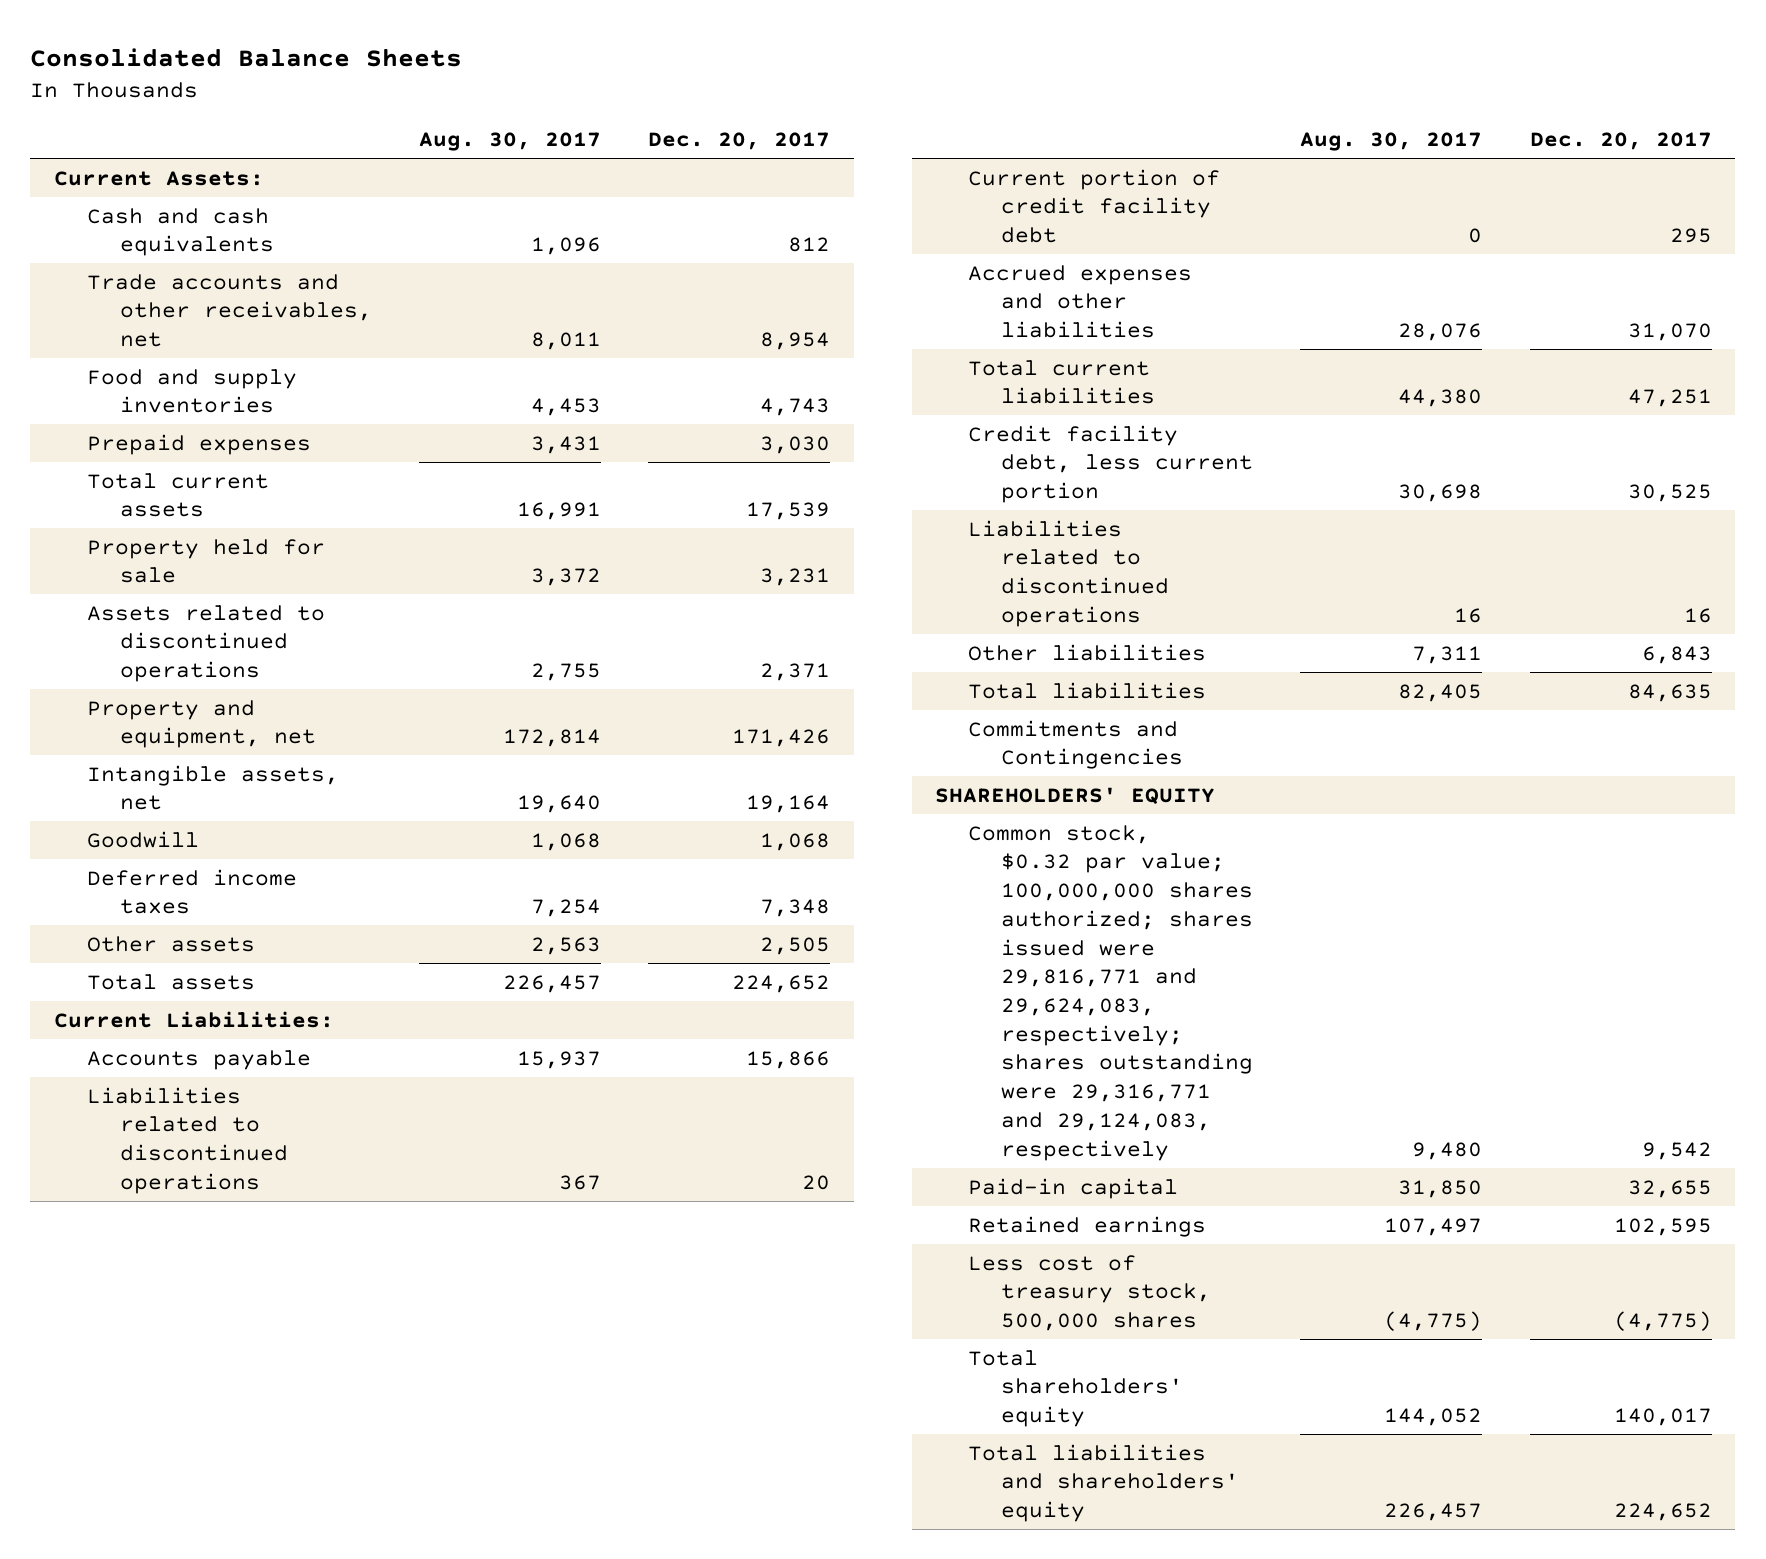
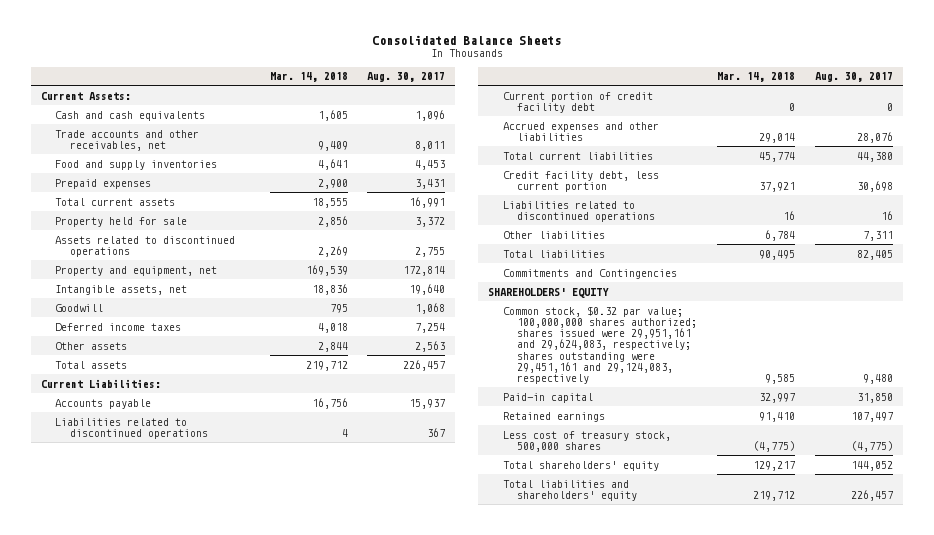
- | Aug. 30, 2017 | Dec. 20, 2017
+ | Mar. 14, 2018 | Aug. 30, 2017
- Common stock, $0.32 par value; 100,000,000 shares authorized; shares issued were 29,816,771 and 29,624,083, respectively; shares outstanding were 29,316,771 and 29,124,083, respectively | 9,480 | 9,542
+ Common stock, $0.32 par value; 100,000,000 shares authorized; shares issued were 29,951,161 and 29,624,083, respectively; shares outstanding were 29,451,161 and 29,124,083, respectively | 9,585 | 9,480

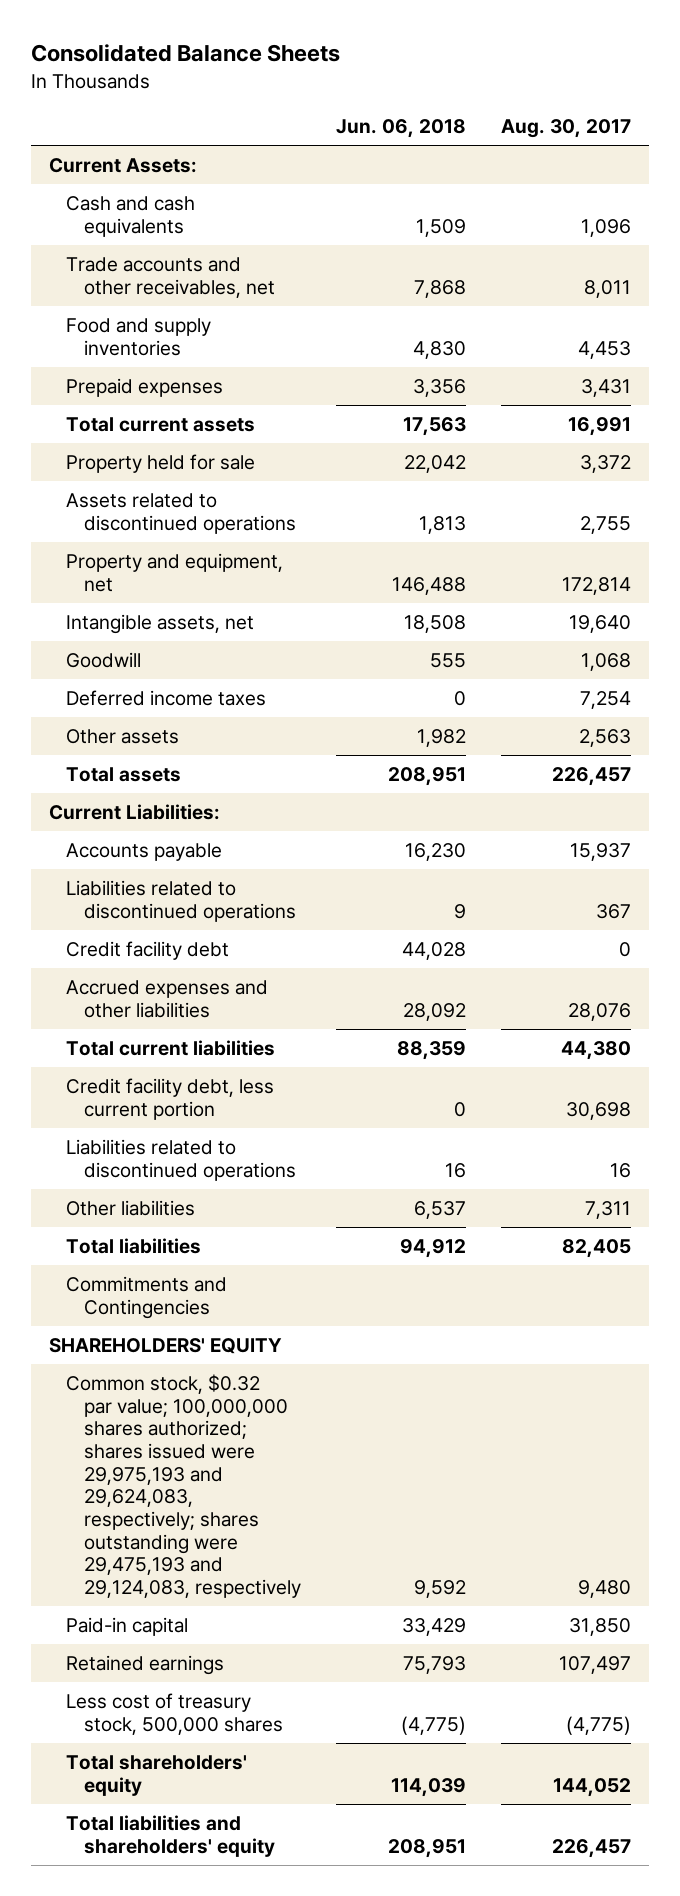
- | Mar. 14, 2018 | Aug. 30, 2017
+ | Jun. 06, 2018 | Aug. 30, 2017
- Current portion of credit facility debt | 0 | 0
+ Credit facility debt | 44,028 | 0
- Common stock, $0.32 par value; 100,000,000 shares authorized; shares issued were 29,951,161 and 29,624,083, respectively; shares outstanding were 29,451,161 and 29,124,083, respectively | 9,585 | 9,480
+ Common stock, $0.32 par value; 100,000,000 shares authorized; shares issued were 29,975,193 and 29,624,083, respectively; shares outstanding were 29,475,193 and 29,124,083, respectively | 9,592 | 9,480

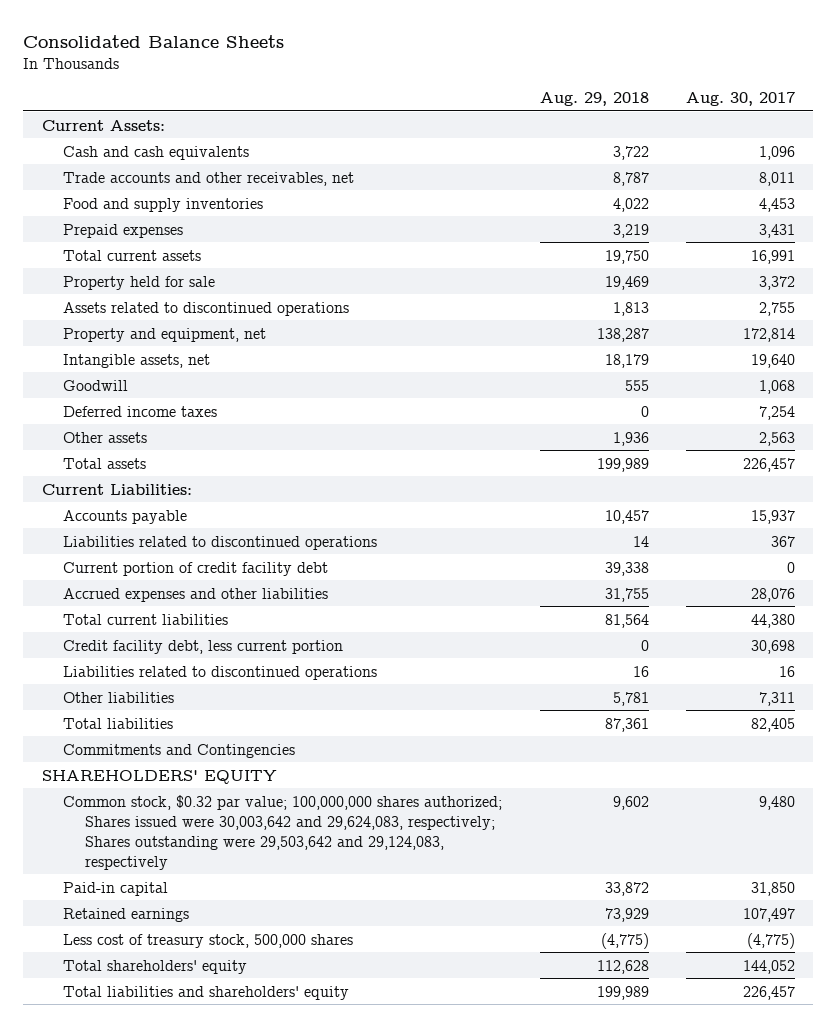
- | Jun. 06, 2018 | Aug. 30, 2017
+ | Aug. 29, 2018 | Aug. 30, 2017
- Credit facility debt | 44,028 | 0
+ Current portion of credit facility debt | 39,338 | 0
- Common stock, $0.32 par value; 100,000,000 shares authorized; shares issued were 29,975,193 and 29,624,083, respectively; shares outstanding were 29,475,193 and 29,124,083, respectively | 9,592 | 9,480
+ Common stock, $0.32 par value; 100,000,000 shares authorized; Shares issued were 30,003,642 and 29,624,083, respectively; Shares outstanding were 29,503,642 and 29,124,083, respectively | 9,602 | 9,480

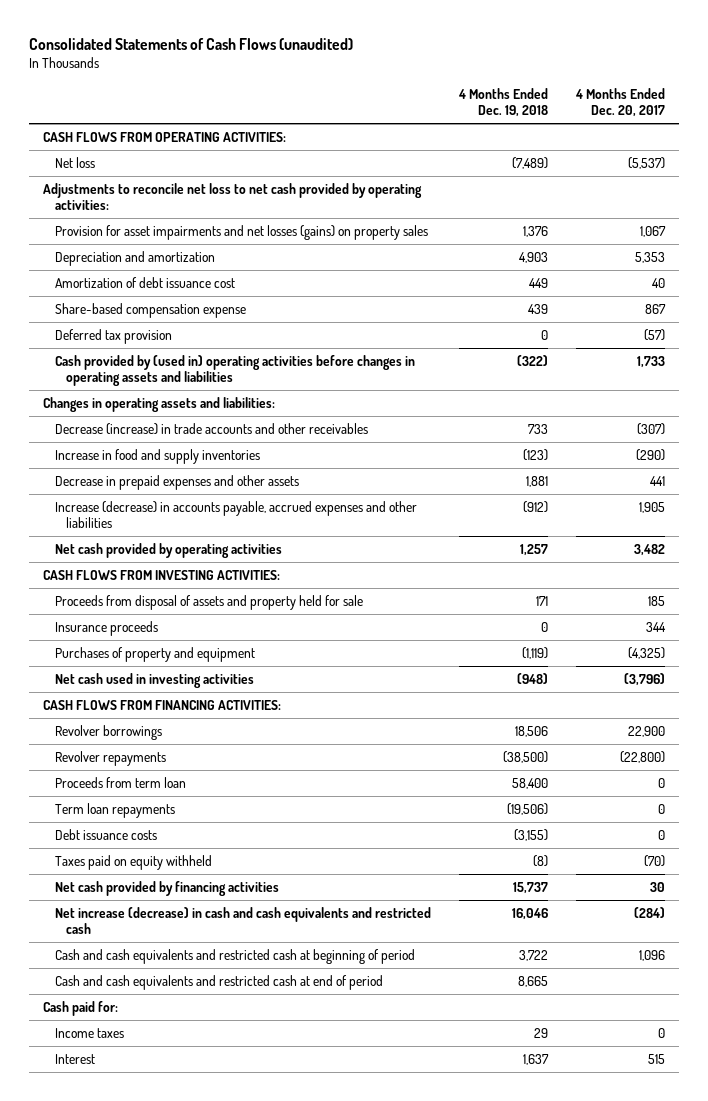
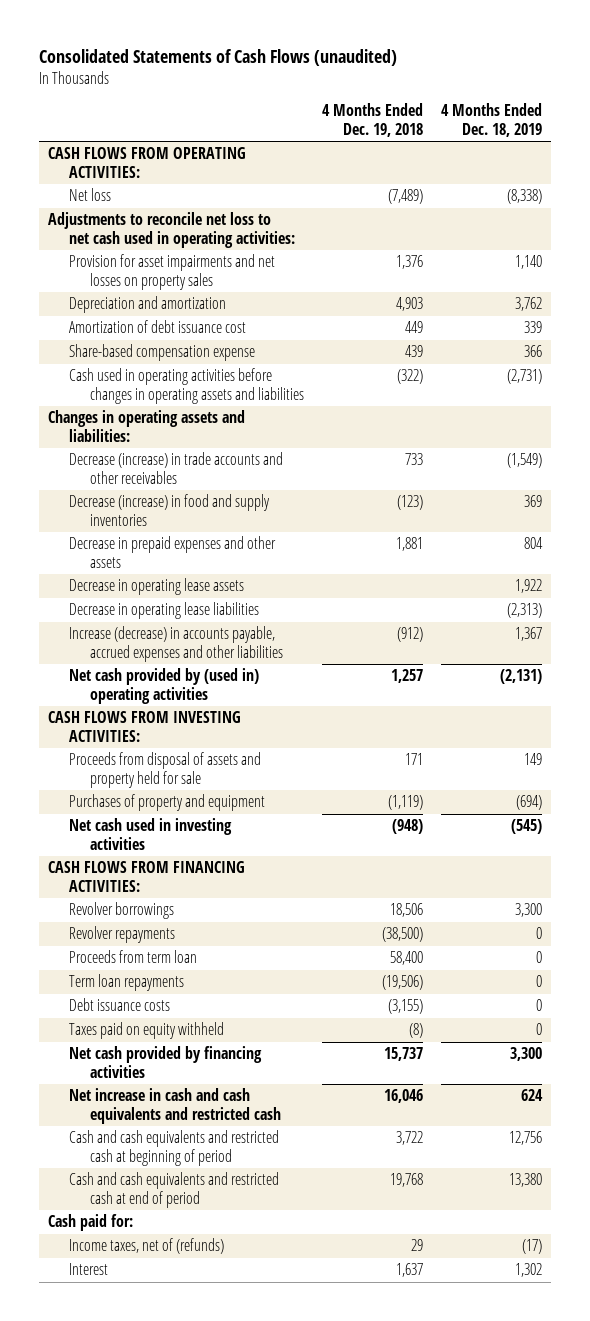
- | 4 Months Ended Dec. 19, 2018 | 4 Months Ended Dec. 20, 2017
+ | 4 Months Ended Dec. 19, 2018 | 4 Months Ended Dec. 18, 2019
- Adjustments to reconcile net loss to net cash provided by operating activities:
- Provision for asset impairments and net losses (gains) on property sales | 1,376 | 1,067
+ Adjustments to reconcile net loss to net cash used in operating activities:
+ Provision for asset impairments and net losses on property sales | 1,376 | 1,140
- Deferred tax provision | 0 | (57)
- Cash provided by (used in) operating activities before changes in operating assets and liabilities | (322) | 1,733
+ Cash used in operating activities before changes in operating assets and liabilities | (322) | (2,731)
- Increase in food and supply inventories | (123) | (290)
+ Decrease (increase) in food and supply inventories | (123) | 369
+ Decrease in operating lease assets | | 1,922
+ Decrease in operating lease liabilities | | (2,313)
- Net cash provided by operating activities | 1,257 | 3,482
+ Net cash provided by (used in) operating activities | 1,257 | (2,131)
- Insurance proceeds | 0 | 344
- Net increase (decrease) in cash and cash equivalents and restricted cash | 16,046 | (284)
+ Net increase in cash and cash equivalents and restricted cash | 16,046 | 624
- Cash and cash equivalents and restricted cash at end of period | 8,665 |
+ Cash and cash equivalents and restricted cash at end of period | 19,768 | 13,380
- Income taxes | 29 | 0
+ Income taxes, net of (refunds) | 29 | (17)

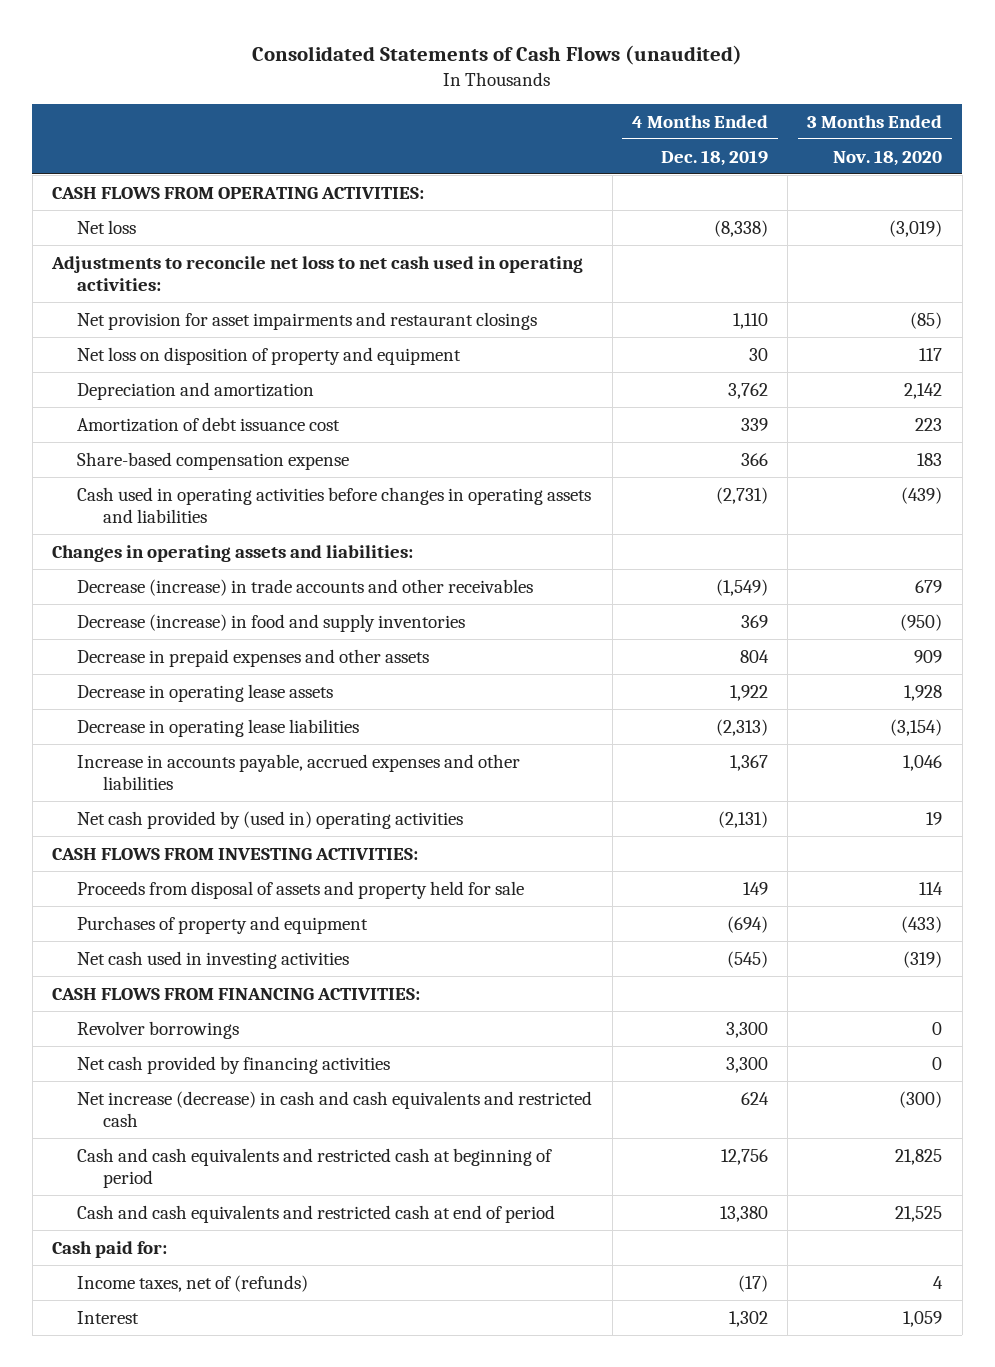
- | 4 Months Ended Dec. 19, 2018 | 4 Months Ended Dec. 18, 2019
+ | 4 Months Ended Dec. 18, 2019 | 3 Months Ended Nov. 18, 2020
- Provision for asset impairments and net losses on property sales | 1,376 | 1,140
+ Net provision for asset impairments and restaurant closings | 1,110 | (85)
+ Net loss on disposition of property and equipment | 30 | 117
- Increase (decrease) in accounts payable, accrued expenses and other liabilities | (912) | 1,367
+ Increase in accounts payable, accrued expenses and other liabilities | 1,367 | 1,046
- Revolver repayments | (38,500) | 0
- Proceeds from term loan | 58,400 | 0
- Term loan repayments | (19,506) | 0
- Debt issuance costs | (3,155) | 0
- Taxes paid on equity withheld | (8) | 0
- Net increase in cash and cash equivalents and restricted cash | 16,046 | 624
+ Net increase (decrease) in cash and cash equivalents and restricted cash | 624 | (300)

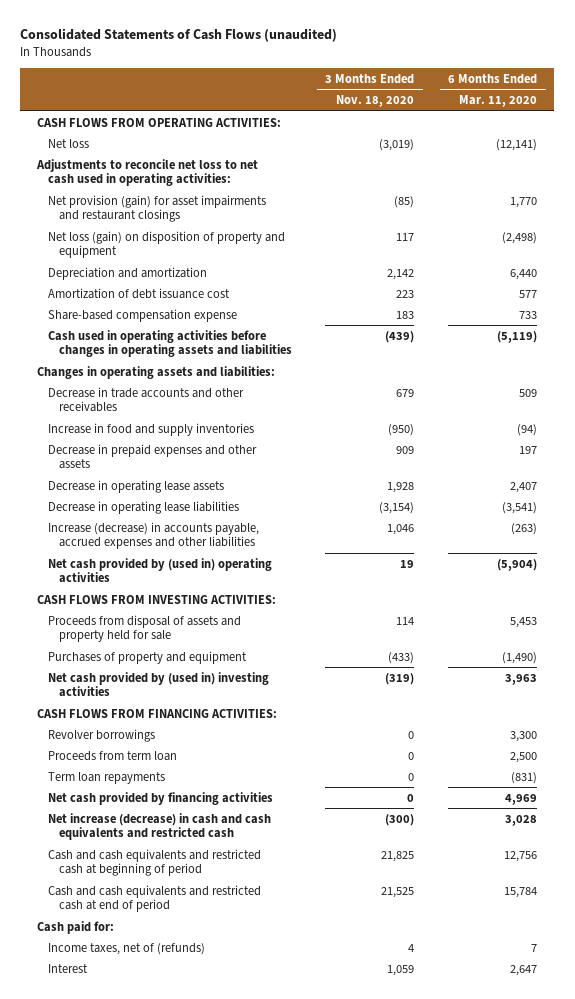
- | 4 Months Ended Dec. 18, 2019 | 3 Months Ended Nov. 18, 2020
+ | 3 Months Ended Nov. 18, 2020 | 6 Months Ended Mar. 11, 2020
- Net provision for asset impairments and restaurant closings | 1,110 | (85)
- Net loss on disposition of property and equipment | 30 | 117
+ Net provision (gain) for asset impairments and restaurant closings | (85) | 1,770
+ Net loss (gain) on disposition of property and equipment | 117 | (2,498)
- Decrease (increase) in trade accounts and other receivables | (1,549) | 679
- Decrease (increase) in food and supply inventories | 369 | (950)
+ Decrease in trade accounts and other receivables | 679 | 509
+ Increase in food and supply inventories | (950) | (94)
- Increase in accounts payable, accrued expenses and other liabilities | 1,367 | 1,046
+ Increase (decrease) in accounts payable, accrued expenses and other liabilities | 1,046 | (263)
- Net cash used in investing activities | (545) | (319)
+ Net cash provided by (used in) investing activities | (319) | 3,963
+ Proceeds from term loan | 0 | 2,500
+ Term loan repayments | 0 | (831)

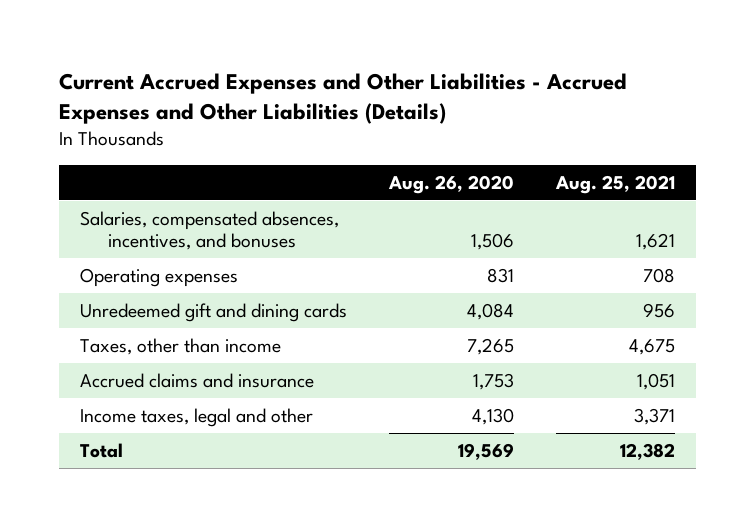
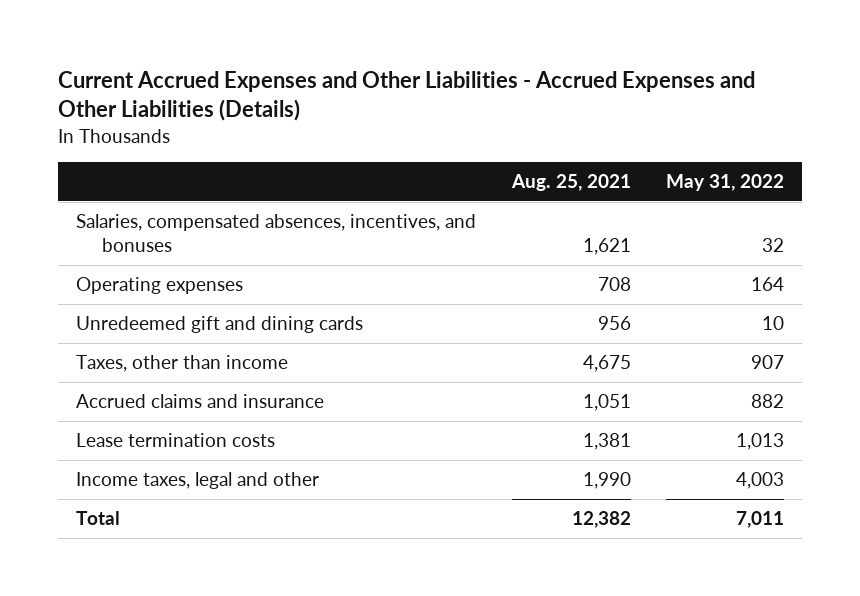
- | Aug. 26, 2020 | Aug. 25, 2021
+ | Aug. 25, 2021 | May 31, 2022
- Income taxes, legal and other | 4,130 | 3,371
+ Lease termination costs | 1,381 | 1,013
+ Income taxes, legal and other | 1,990 | 4,003

